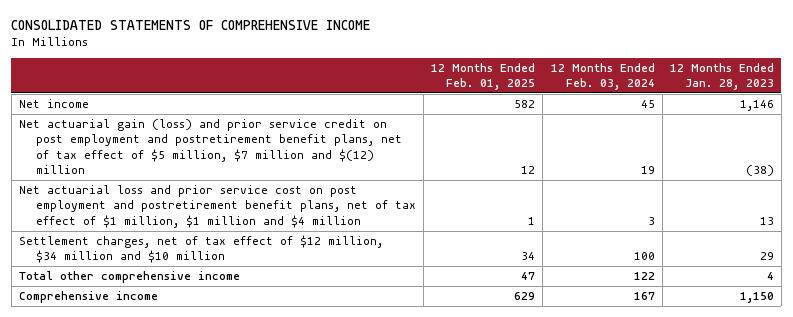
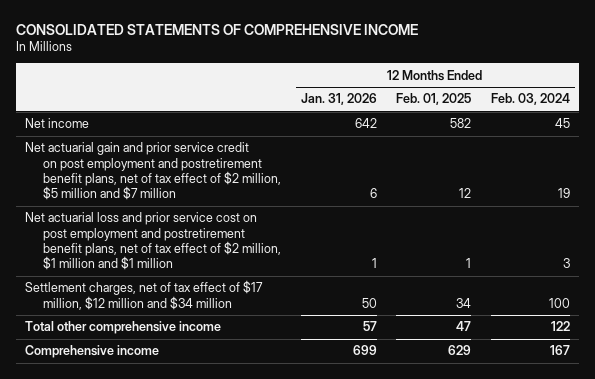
- | 12 Months Ended Feb. 01, 2025 | 12 Months Ended Feb. 03, 2024 | 12 Months Ended Jan. 28, 2023
+ | 12 Months Ended Jan. 31, 2026 | 12 Months Ended Feb. 01, 2025 | 12 Months Ended Feb. 03, 2024
- Net actuarial gain (loss) and prior service credit on post employment and postretirement benefit plans, net of tax effect of $5 million, $7 million and $(12) million | 12 | 19 | (38)
- Net actuarial loss and prior service cost on post employment and postretirement benefit plans, net of tax effect of $1 million, $1 million and $4 million | 1 | 3 | 13
- Settlement charges, net of tax effect of $12 million, $34 million and $10 million | 34 | 100 | 29
+ Net actuarial gain and prior service credit on post employment and postretirement benefit plans, net of tax effect of $2 million, $5 million and $7 million | 6 | 12 | 19
+ Net actuarial loss and prior service cost on post employment and postretirement benefit plans, net of tax effect of $2 million, $1 million and $1 million | 1 | 1 | 3
+ Settlement charges, net of tax effect of $17 million, $12 million and $34 million | 50 | 34 | 100

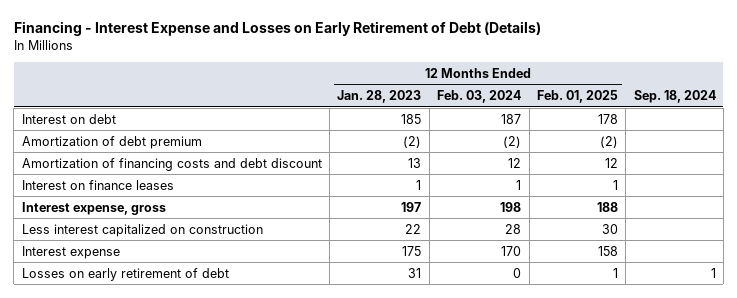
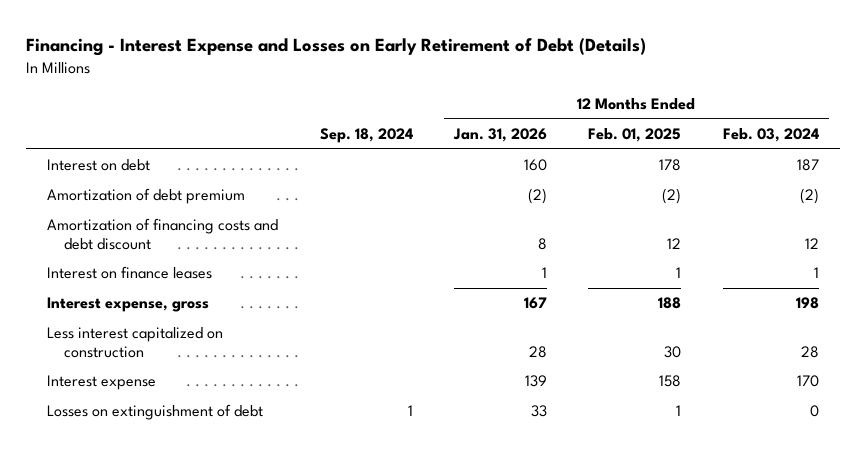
- | 12 Months Ended Jan. 28, 2023 | 12 Months Ended Feb. 03, 2024 | 12 Months Ended Feb. 01, 2025 | Sep. 18, 2024
+ | Sep. 18, 2024 | 12 Months Ended Jan. 31, 2026 | 12 Months Ended Feb. 01, 2025 | 12 Months Ended Feb. 03, 2024
- Losses on early retirement of debt | 31 | 0 | 1 | 1
+ Losses on extinguishment of debt | 1 | 33 | 1 | 0

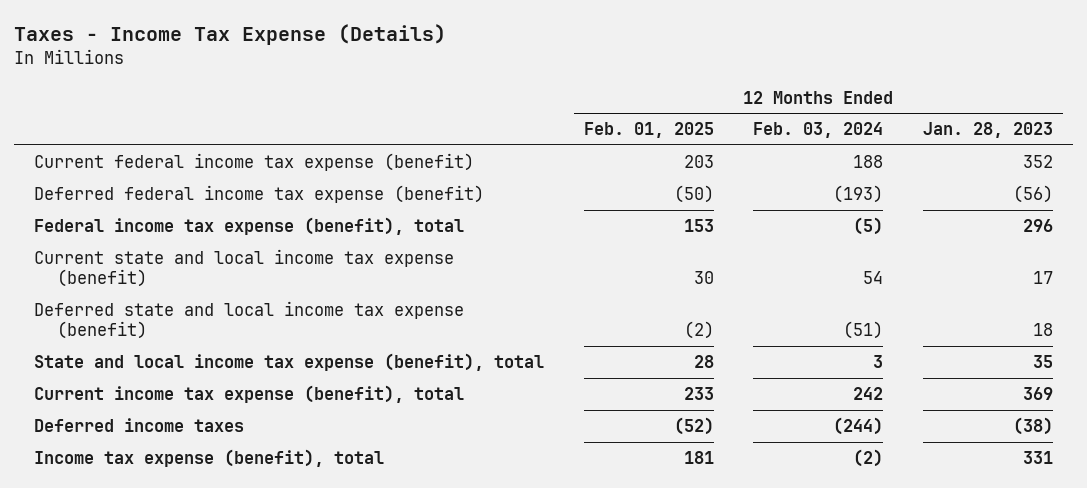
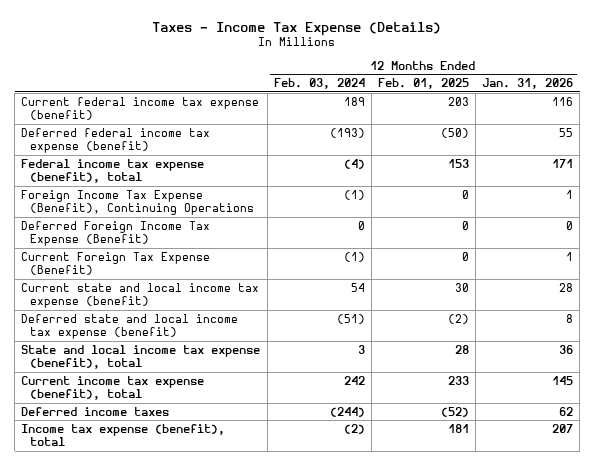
- | 12 Months Ended Feb. 01, 2025 | 12 Months Ended Feb. 03, 2024 | 12 Months Ended Jan. 28, 2023
+ | 12 Months Ended Feb. 03, 2024 | 12 Months Ended Feb. 01, 2025 | 12 Months Ended Jan. 31, 2026
- Current federal income tax expense (benefit) | 203 | 188 | 352
+ Current federal income tax expense (benefit) | 189 | 203 | 116
- Federal income tax expense (benefit), total | 153 | (5) | 296
+ Federal income tax expense (benefit), total | (4) | 153 | 171
+ Foreign Income Tax Expense (Benefit), Continuing Operations | (1) | 0 | 1
+ Deferred Foreign Income Tax Expense (Benefit) | 0 | 0 | 0
+ Current Foreign Tax Expense (Benefit) | (1) | 0 | 1

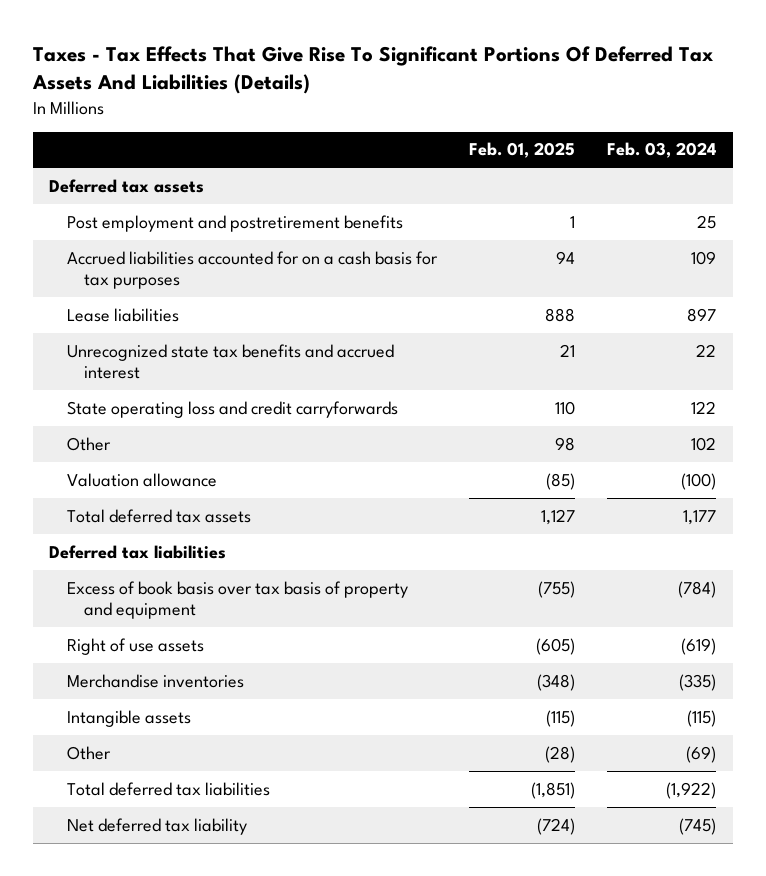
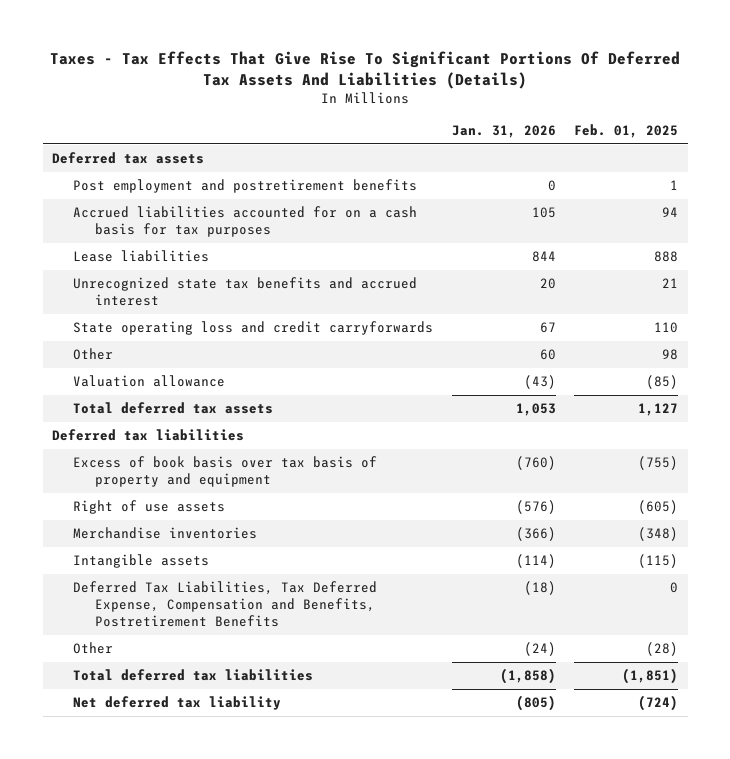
- | Feb. 01, 2025 | Feb. 03, 2024
+ | Jan. 31, 2026 | Feb. 01, 2025
+ Deferred Tax Liabilities, Tax Deferred Expense, Compensation and Benefits, Postretirement Benefits | (18) | 0

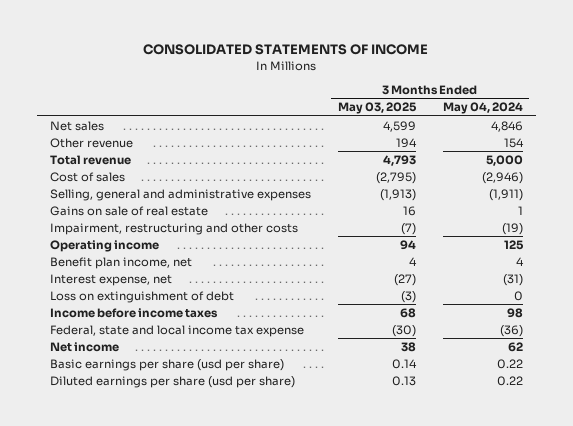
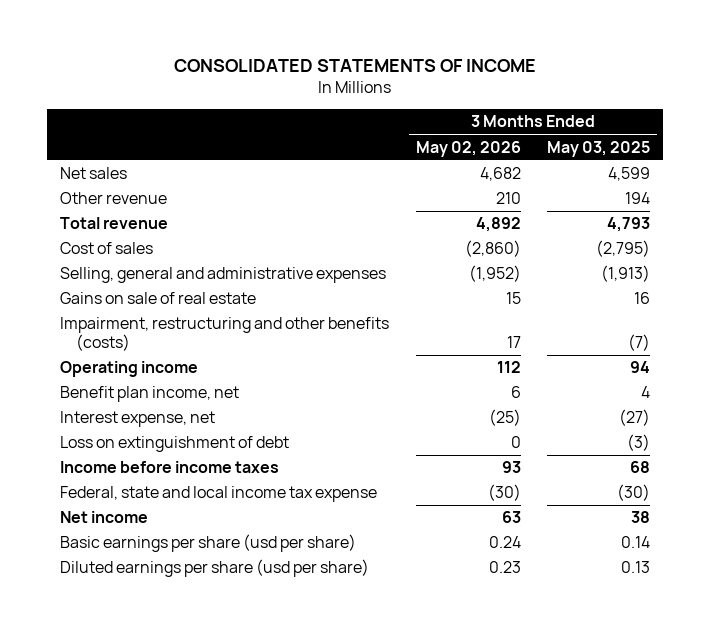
- | 3 Months Ended May 03, 2025 | 3 Months Ended May 04, 2024
+ | 3 Months Ended May 02, 2026 | 3 Months Ended May 03, 2025
- Impairment, restructuring and other costs | (7) | (19)
+ Impairment, restructuring and other benefits (costs) | 17 | (7)

